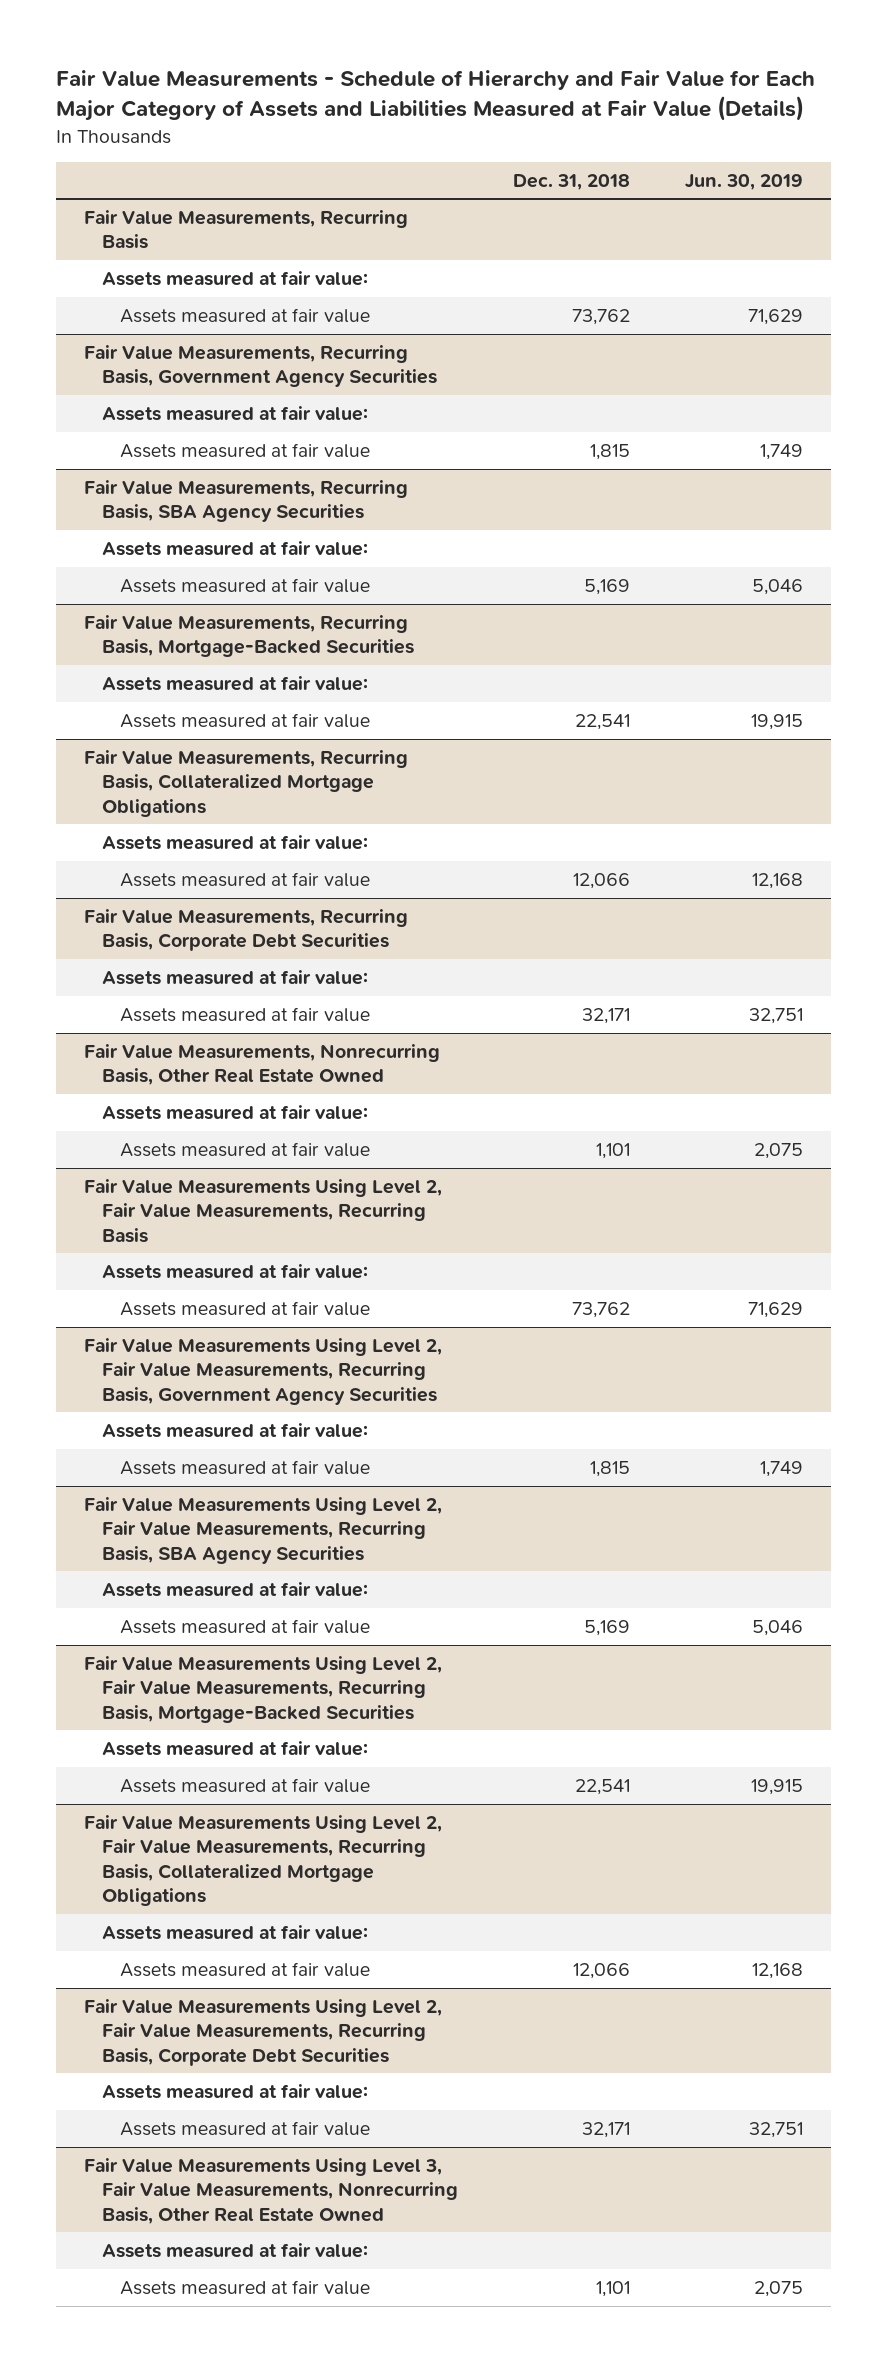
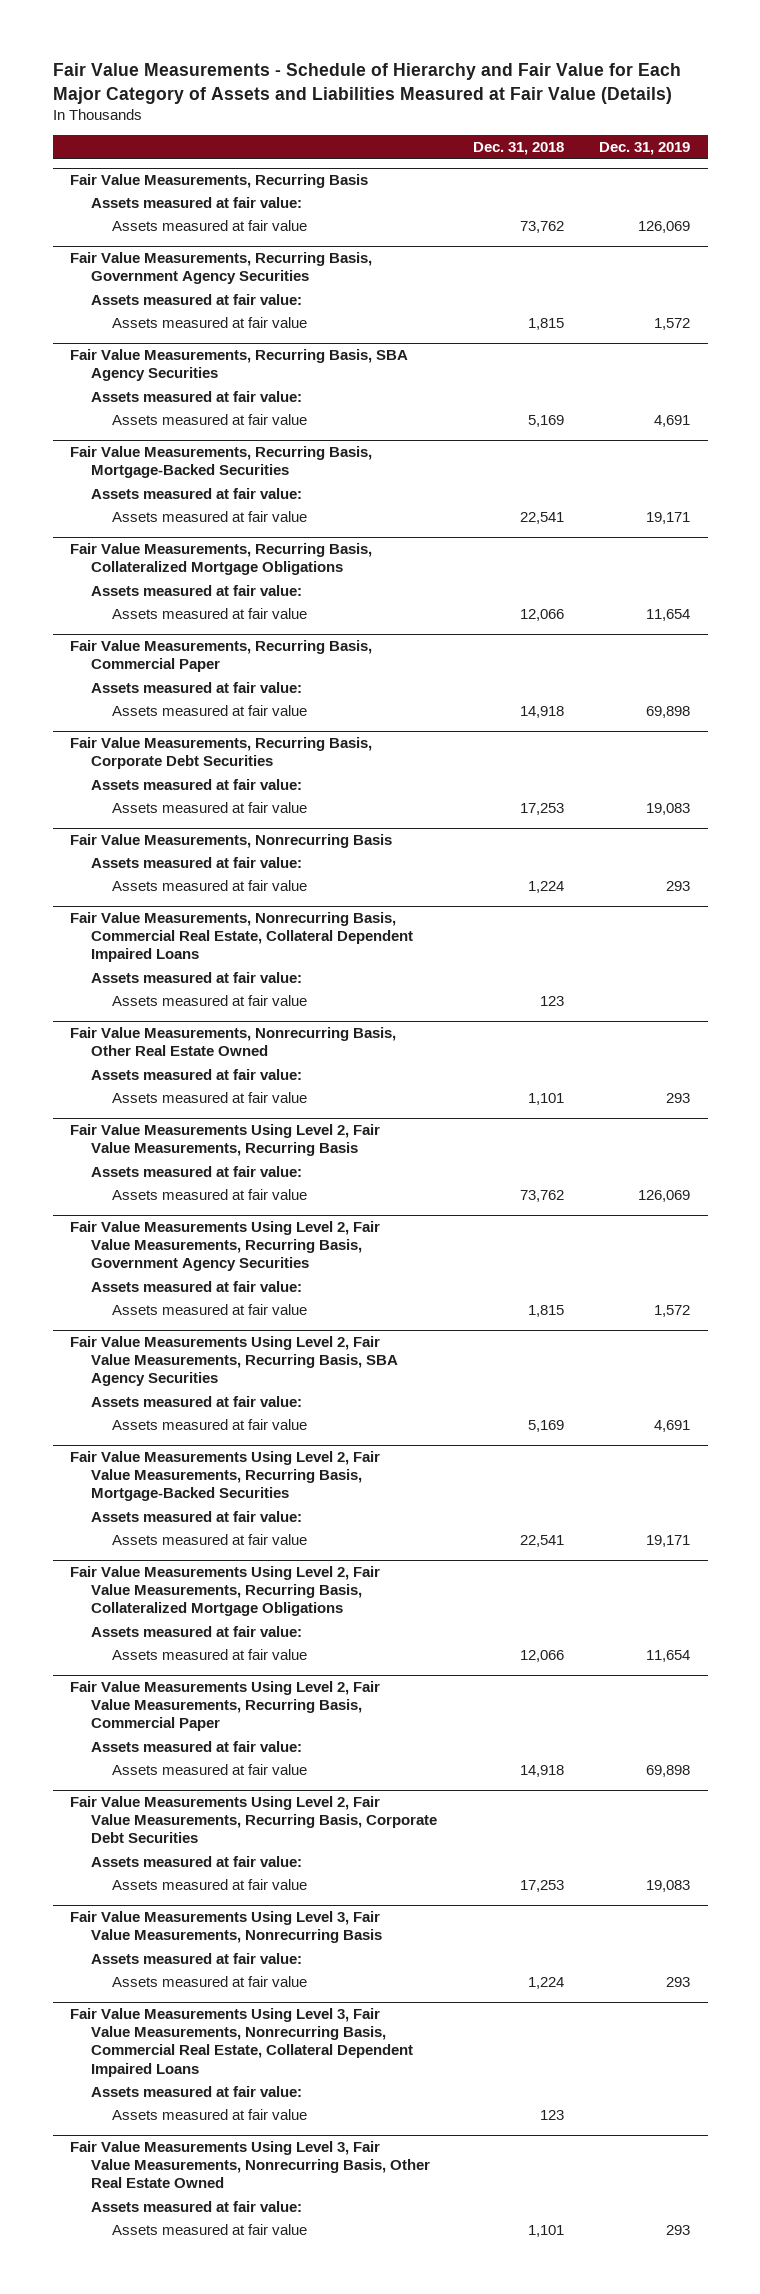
- | Dec. 31, 2018 | Jun. 30, 2019
+ | Dec. 31, 2018 | Dec. 31, 2019
+ Fair Value Measurements, Recurring Basis, Commercial Paper
+ Assets measured at fair value:
+ Assets measured at fair value | 14,918 | 69,898
@ Fair Value Measurements, Recurring Basis, Corporate Debt Securities
- Assets measured at fair value | 32,171 | 32,751
+ Assets measured at fair value | 17,253 | 19,083
+ Fair Value Measurements, Nonrecurring Basis
+ Assets measured at fair value:
+ Assets measured at fair value | 1,224 | 293
+ Fair Value Measurements, Nonrecurring Basis, Commercial Real Estate, Collateral Dependent Impaired Loans
+ Assets measured at fair value:
+ Assets measured at fair value | 123 |
+ Fair Value Measurements Using Level 2, Fair Value Measurements, Recurring Basis, Commercial Paper
+ Assets measured at fair value:
+ Assets measured at fair value | 14,918 | 69,898
@ Fair Value Measurements Using Level 2, Fair Value Measurements, Recurring Basis, Corporate Debt Securities
- Assets measured at fair value | 32,171 | 32,751
+ Assets measured at fair value | 17,253 | 19,083
+ Fair Value Measurements Using Level 3, Fair Value Measurements, Nonrecurring Basis
+ Assets measured at fair value:
+ Assets measured at fair value | 1,224 | 293
+ Fair Value Measurements Using Level 3, Fair Value Measurements, Nonrecurring Basis, Commercial Real Estate, Collateral Dependent Impaired Loans
+ Assets measured at fair value:
+ Assets measured at fair value | 123 |

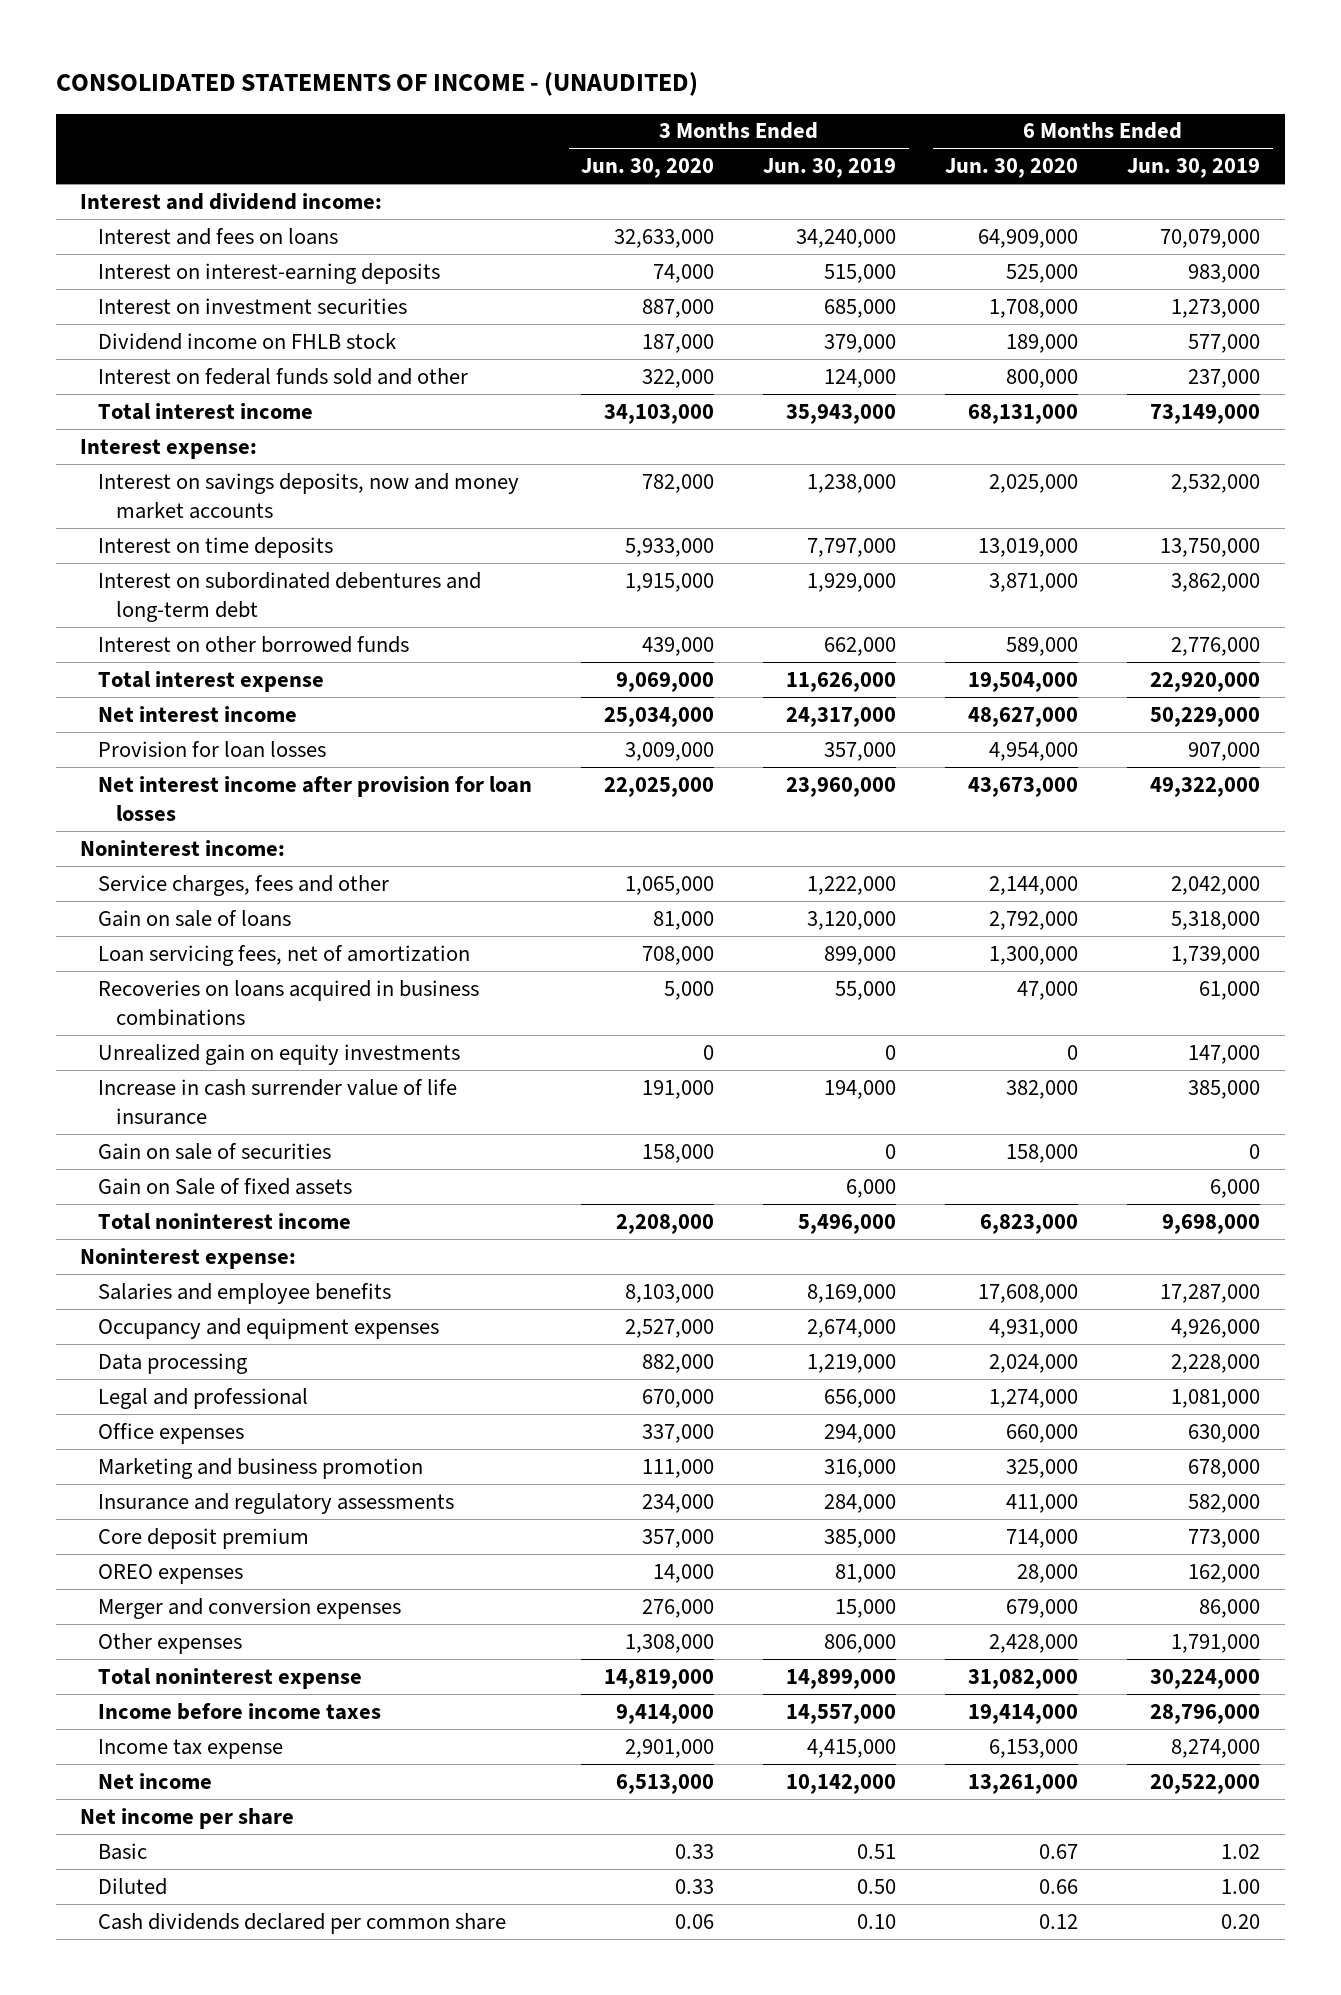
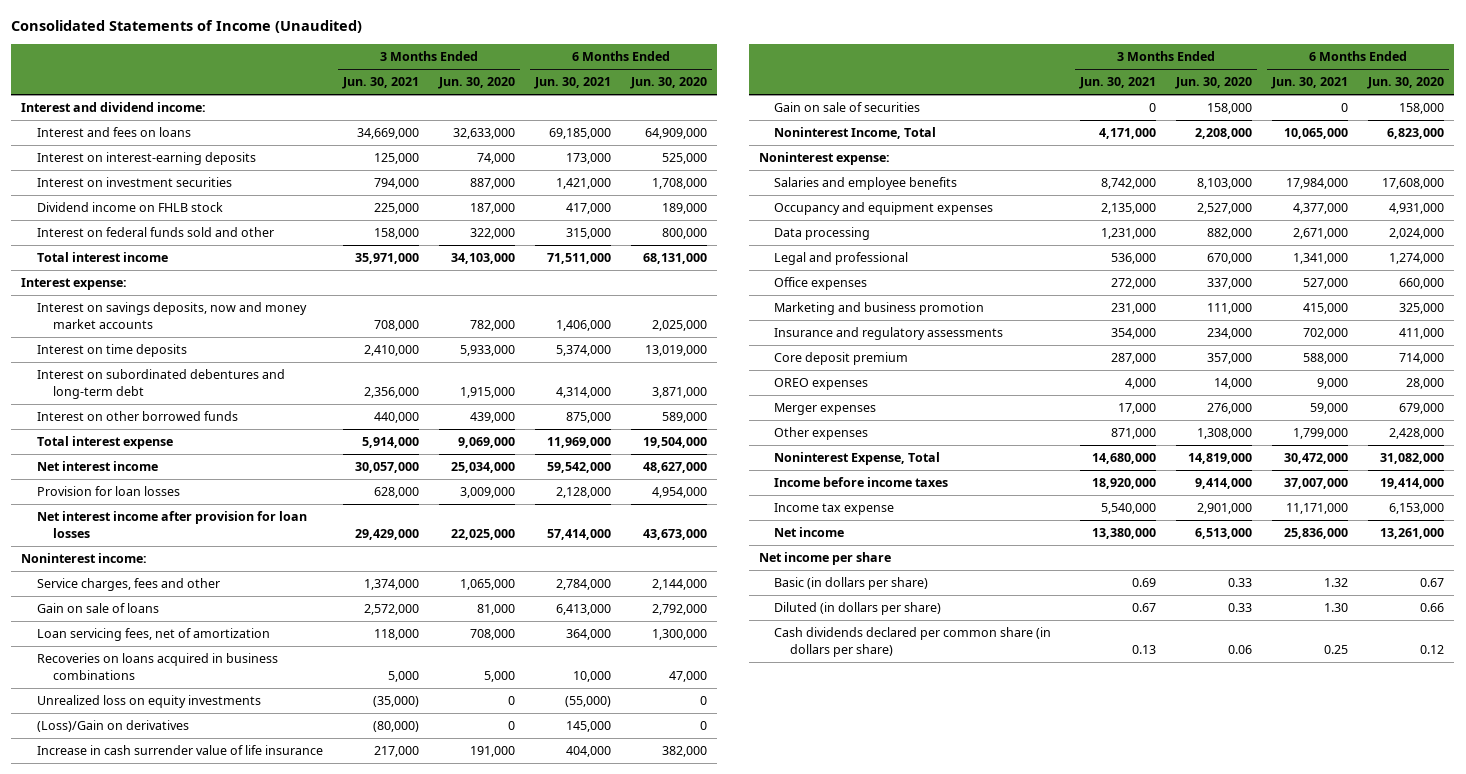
- CONSOLIDATED STATEMENTS OF INCOME - (UNAUDITED)
+ Consolidated Statements of Income (Unaudited)
- | 3 Months Ended Jun. 30, 2020 | 3 Months Ended Jun. 30, 2019 | 6 Months Ended Jun. 30, 2020 | 6 Months Ended Jun. 30, 2019
+ | 3 Months Ended Jun. 30, 2021 | 3 Months Ended Jun. 30, 2020 | 6 Months Ended Jun. 30, 2021 | 6 Months Ended Jun. 30, 2020
- Unrealized gain on equity investments | 0 | 0 | 0 | 147,000
+ Unrealized loss on equity investments | (35,000) | 0 | (55,000) | 0
+ (Loss)/Gain on derivatives | (80,000) | 0 | 145,000 | 0
- Gain on Sale of fixed assets | | 6,000 | | 6,000
- Total noninterest income | 2,208,000 | 5,496,000 | 6,823,000 | 9,698,000
+ Noninterest Income, Total | 4,171,000 | 2,208,000 | 10,065,000 | 6,823,000
- Merger and conversion expenses | 276,000 | 15,000 | 679,000 | 86,000
+ Merger expenses | 17,000 | 276,000 | 59,000 | 679,000
- Total noninterest expense | 14,819,000 | 14,899,000 | 31,082,000 | 30,224,000
+ Noninterest Expense, Total | 14,680,000 | 14,819,000 | 30,472,000 | 31,082,000
- Basic | 0.33 | 0.51 | 0.67 | 1.02
- Diluted | 0.33 | 0.50 | 0.66 | 1.00
- Cash dividends declared per common share | 0.06 | 0.10 | 0.12 | 0.20
+ Basic (in dollars per share) | 0.69 | 0.33 | 1.32 | 0.67
+ Diluted (in dollars per share) | 0.67 | 0.33 | 1.30 | 0.66
+ Cash dividends declared per common share (in dollars per share) | 0.13 | 0.06 | 0.25 | 0.12

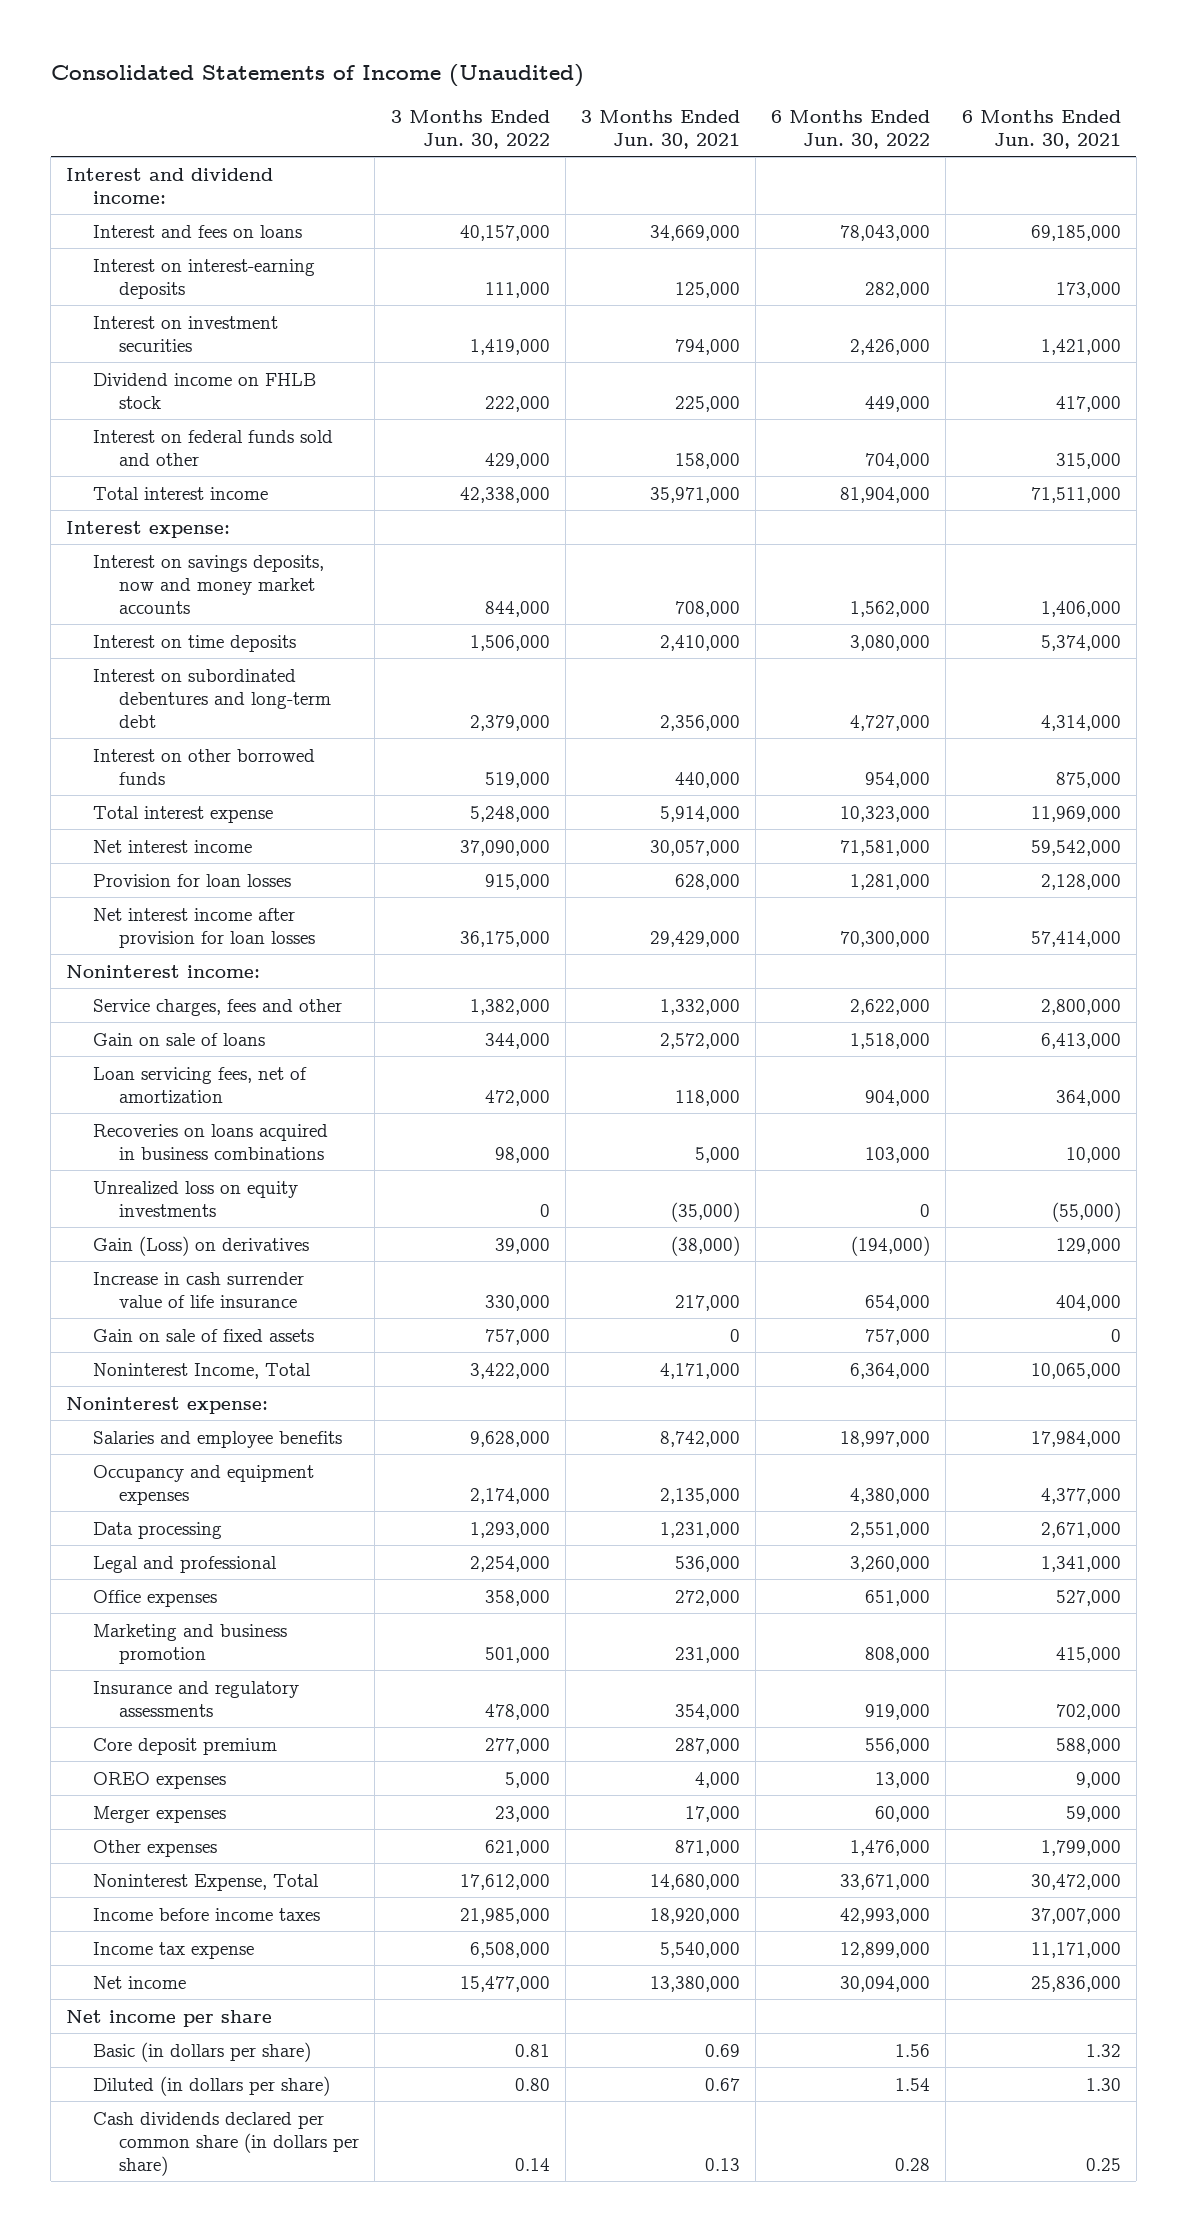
- | 3 Months Ended Jun. 30, 2021 | 3 Months Ended Jun. 30, 2020 | 6 Months Ended Jun. 30, 2021 | 6 Months Ended Jun. 30, 2020
+ | 3 Months Ended Jun. 30, 2022 | 3 Months Ended Jun. 30, 2021 | 6 Months Ended Jun. 30, 2022 | 6 Months Ended Jun. 30, 2021
- Service charges, fees and other | 1,374,000 | 1,065,000 | 2,784,000 | 2,144,000
+ Service charges, fees and other | 1,382,000 | 1,332,000 | 2,622,000 | 2,800,000
- (Loss)/Gain on derivatives | (80,000) | 0 | 145,000 | 0
+ Gain (Loss) on derivatives | 39,000 | (38,000) | (194,000) | 129,000
- Gain on sale of securities | 0 | 158,000 | 0 | 158,000
+ Gain on sale of fixed assets | 757,000 | 0 | 757,000 | 0

